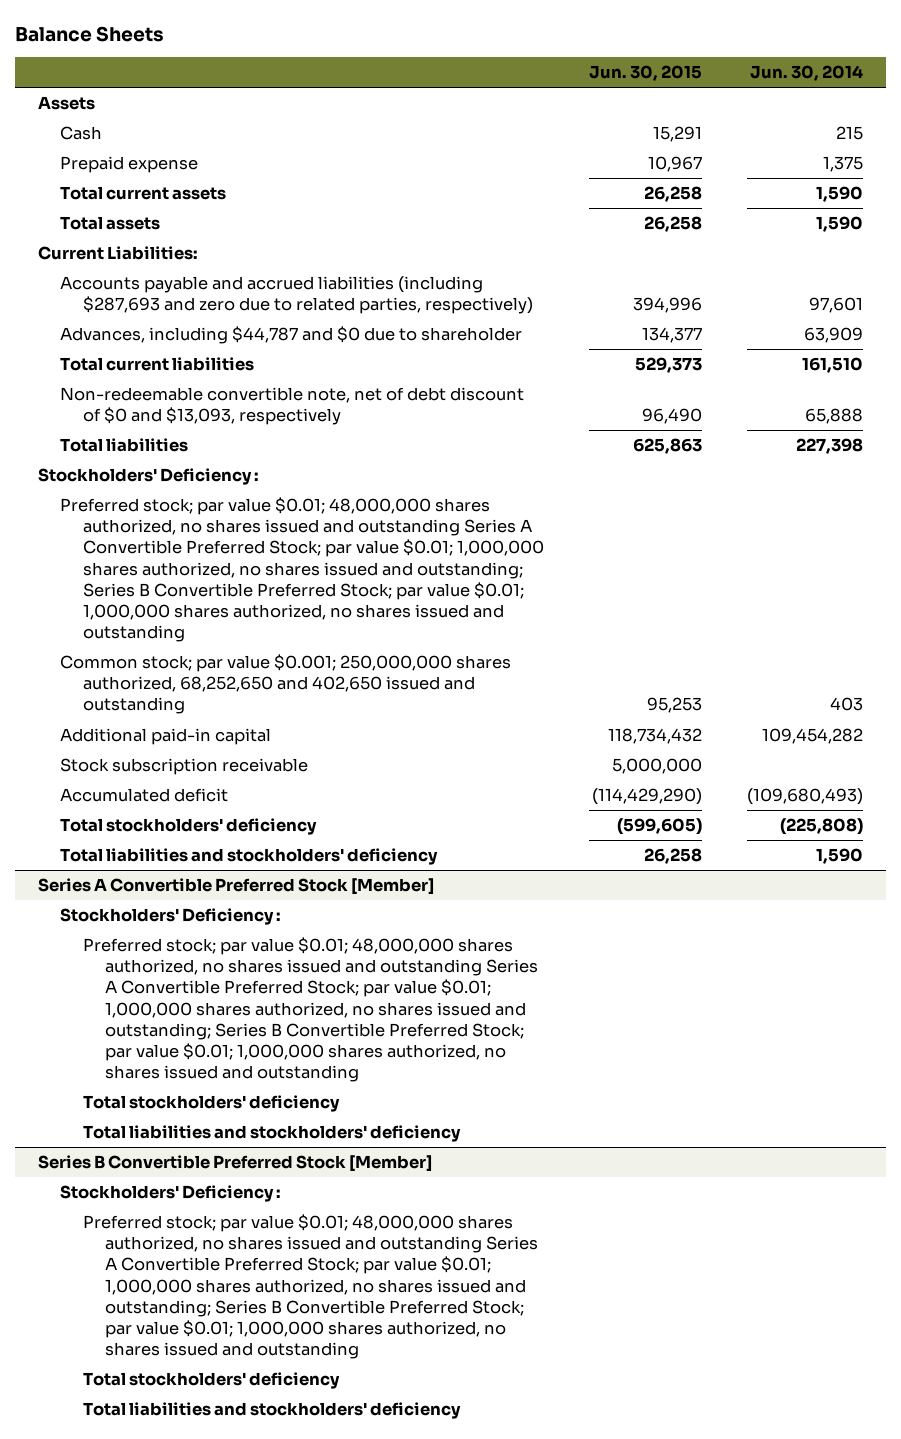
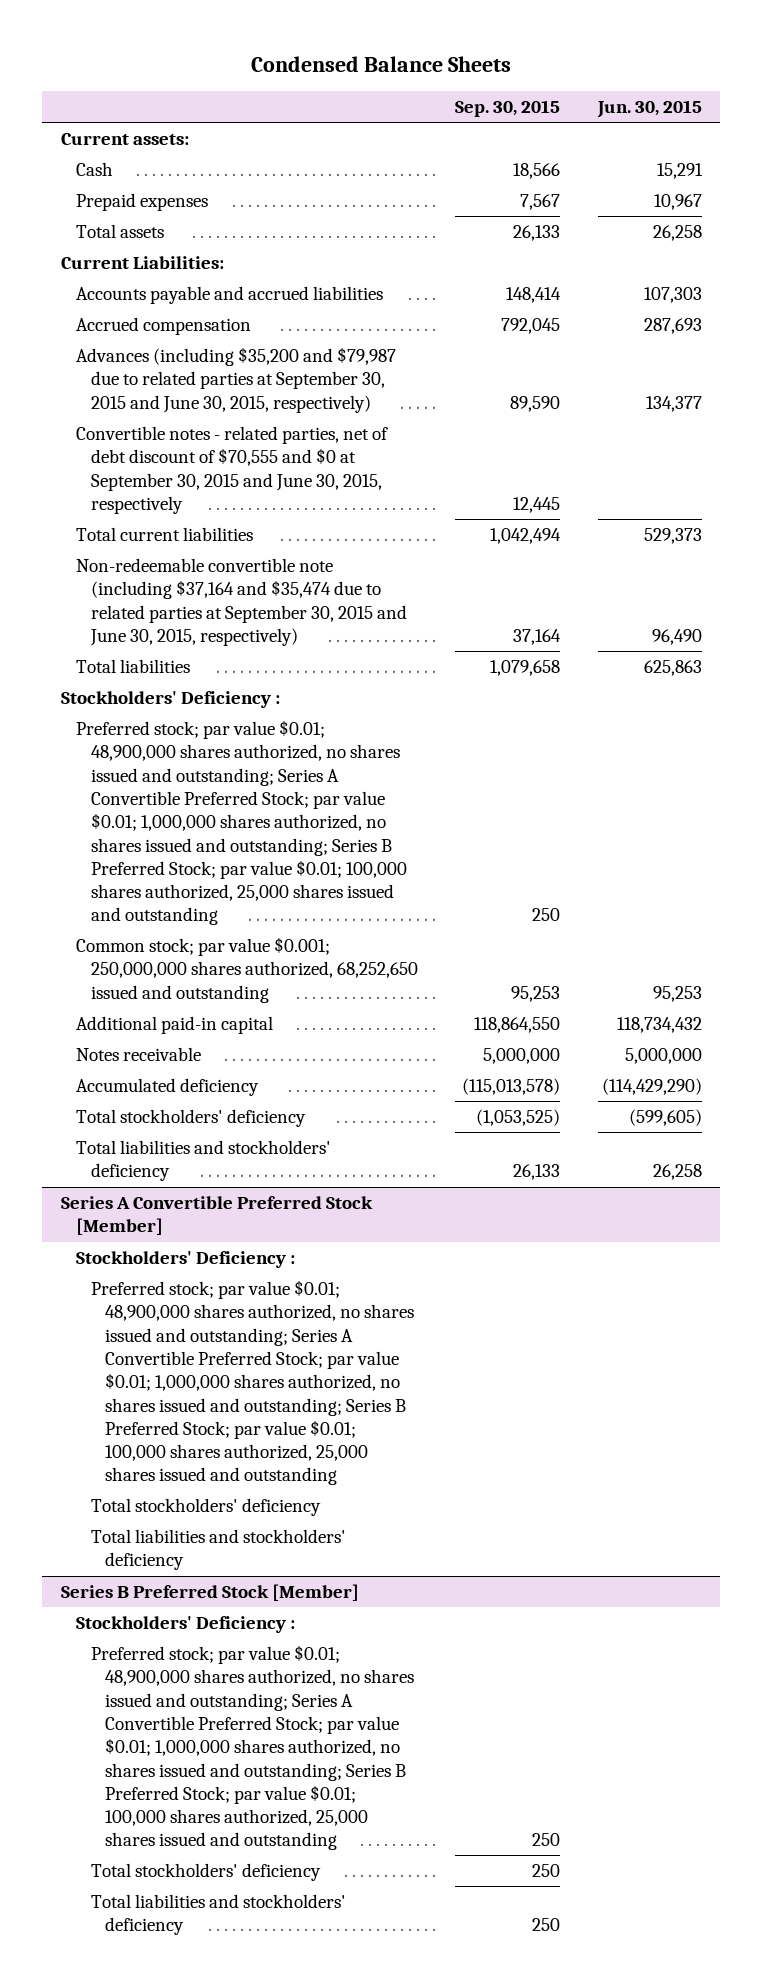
- Balance Sheets
+ Condensed Balance Sheets
- | Jun. 30, 2015 | Jun. 30, 2014
+ | Sep. 30, 2015 | Jun. 30, 2015
- Assets
+ Current assets:
- Prepaid expense | 10,967 | 1,375
- Total current assets | 26,258 | 1,590
+ Prepaid expenses | 7,567 | 10,967
- Accounts payable and accrued liabilities (including $287,693 and zero due to related parties, respectively) | 394,996 | 97,601
- Advances, including $44,787 and $0 due to shareholder | 134,377 | 63,909
+ Accounts payable and accrued liabilities | 148,414 | 107,303
+ Accrued compensation | 792,045 | 287,693
+ Advances (including $35,200 and $79,987 due to related parties at September 30, 2015 and June 30, 2015, respectively) | 89,590 | 134,377
+ Convertible notes - related parties, net of debt discount of $70,555 and $0 at September 30, 2015 and June 30, 2015, respectively | 12,445 |
- Non-redeemable convertible note, net of debt discount of $0 and $13,093, respectively | 96,490 | 65,888
+ Non-redeemable convertible note (including $37,164 and $35,474 due to related parties at September 30, 2015 and June 30, 2015, respectively) | 37,164 | 96,490
- Preferred stock; par value $0.01; 48,000,000 shares authorized, no shares issued and outstanding Series A Convertible Preferred Stock; par value $0.01; 1,000,000 shares authorized, no shares issued and outstanding; Series B Convertible Preferred Stock; par value $0.01; 1,000,000 shares authorized, no shares issued and outstanding
- Common stock; par value $0.001; 250,000,000 shares authorized, 68,252,650 and 402,650 issued and outstanding | 95,253 | 403
+ Preferred stock; par value $0.01; 48,900,000 shares authorized, no shares issued and outstanding; Series A Convertible Preferred Stock; par value $0.01; 1,000,000 shares authorized, no shares issued and outstanding; Series B Preferred Stock; par value $0.01; 100,000 shares authorized, 25,000 shares issued and outstanding | 250 |
+ Common stock; par value $0.001; 250,000,000 shares authorized, 68,252,650 issued and outstanding | 95,253 | 95,253
- Stock subscription receivable | 5,000,000 |
- Accumulated deficit | (114,429,290) | (109,680,493)
+ Notes receivable | 5,000,000 | 5,000,000
+ Accumulated deficiency | (115,013,578) | (114,429,290)
@ Series A Convertible Preferred Stock [Member]
- Preferred stock; par value $0.01; 48,000,000 shares authorized, no shares issued and outstanding Series A Convertible Preferred Stock; par value $0.01; 1,000,000 shares authorized, no shares issued and outstanding; Series B Convertible Preferred Stock; par value $0.01; 1,000,000 shares authorized, no shares issued and outstanding
+ Preferred stock; par value $0.01; 48,900,000 shares authorized, no shares issued and outstanding; Series A Convertible Preferred Stock; par value $0.01; 1,000,000 shares authorized, no shares issued and outstanding; Series B Preferred Stock; par value $0.01; 100,000 shares authorized, 25,000 shares issued and outstanding
- Series B Convertible Preferred Stock [Member]
+ Series B Preferred Stock [Member]
- Preferred stock; par value $0.01; 48,000,000 shares authorized, no shares issued and outstanding Series A Convertible Preferred Stock; par value $0.01; 1,000,000 shares authorized, no shares issued and outstanding; Series B Convertible Preferred Stock; par value $0.01; 1,000,000 shares authorized, no shares issued and outstanding
+ Preferred stock; par value $0.01; 48,900,000 shares authorized, no shares issued and outstanding; Series A Convertible Preferred Stock; par value $0.01; 1,000,000 shares authorized, no shares issued and outstanding; Series B Preferred Stock; par value $0.01; 100,000 shares authorized, 25,000 shares issued and outstanding | 250 |

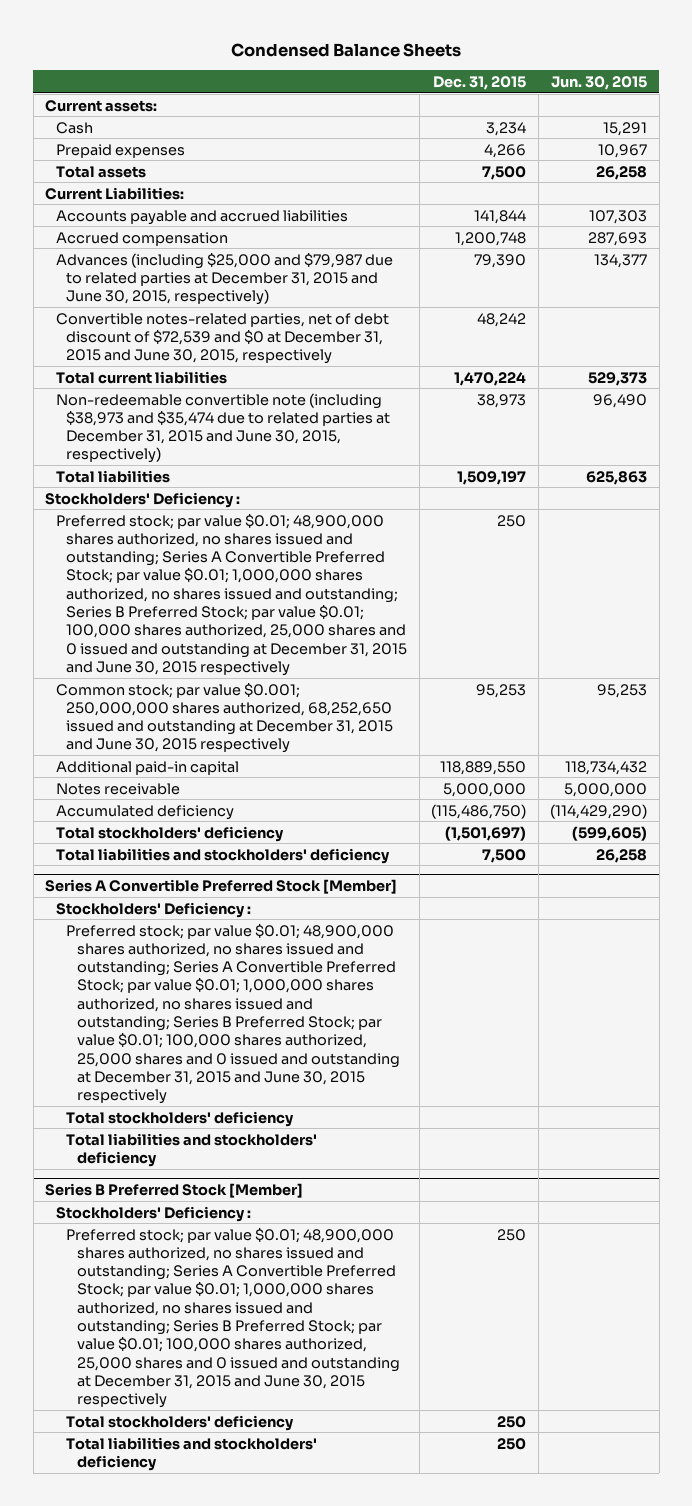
- | Sep. 30, 2015 | Jun. 30, 2015
+ | Dec. 31, 2015 | Jun. 30, 2015
- Advances (including $35,200 and $79,987 due to related parties at September 30, 2015 and June 30, 2015, respectively) | 89,590 | 134,377
- Convertible notes - related parties, net of debt discount of $70,555 and $0 at September 30, 2015 and June 30, 2015, respectively | 12,445 |
+ Advances (including $25,000 and $79,987 due to related parties at December 31, 2015 and June 30, 2015, respectively) | 79,390 | 134,377
+ Convertible notes-related parties, net of debt discount of $72,539 and $0 at December 31, 2015 and June 30, 2015, respectively | 48,242 |
- Non-redeemable convertible note (including $37,164 and $35,474 due to related parties at September 30, 2015 and June 30, 2015, respectively) | 37,164 | 96,490
+ Non-redeemable convertible note (including $38,973 and $35,474 due to related parties at December 31, 2015 and June 30, 2015, respectively) | 38,973 | 96,490
- Preferred stock; par value $0.01; 48,900,000 shares authorized, no shares issued and outstanding; Series A Convertible Preferred Stock; par value $0.01; 1,000,000 shares authorized, no shares issued and outstanding; Series B Preferred Stock; par value $0.01; 100,000 shares authorized, 25,000 shares issued and outstanding | 250 |
- Common stock; par value $0.001; 250,000,000 shares authorized, 68,252,650 issued and outstanding | 95,253 | 95,253
+ Preferred stock; par value $0.01; 48,900,000 shares authorized, no shares issued and outstanding; Series A Convertible Preferred Stock; par value $0.01; 1,000,000 shares authorized, no shares issued and outstanding; Series B Preferred Stock; par value $0.01; 100,000 shares authorized, 25,000 shares and 0 issued and outstanding at December 31, 2015 and June 30, 2015 respectively | 250 |
+ Common stock; par value $0.001; 250,000,000 shares authorized, 68,252,650 issued and outstanding at December 31, 2015 and June 30, 2015 respectively | 95,253 | 95,253
@ Series A Convertible Preferred Stock [Member]
- Preferred stock; par value $0.01; 48,900,000 shares authorized, no shares issued and outstanding; Series A Convertible Preferred Stock; par value $0.01; 1,000,000 shares authorized, no shares issued and outstanding; Series B Preferred Stock; par value $0.01; 100,000 shares authorized, 25,000 shares issued and outstanding
+ Preferred stock; par value $0.01; 48,900,000 shares authorized, no shares issued and outstanding; Series A Convertible Preferred Stock; par value $0.01; 1,000,000 shares authorized, no shares issued and outstanding; Series B Preferred Stock; par value $0.01; 100,000 shares authorized, 25,000 shares and 0 issued and outstanding at December 31, 2015 and June 30, 2015 respectively
@ Series B Preferred Stock [Member]
- Preferred stock; par value $0.01; 48,900,000 shares authorized, no shares issued and outstanding; Series A Convertible Preferred Stock; par value $0.01; 1,000,000 shares authorized, no shares issued and outstanding; Series B Preferred Stock; par value $0.01; 100,000 shares authorized, 25,000 shares issued and outstanding | 250 |
+ Preferred stock; par value $0.01; 48,900,000 shares authorized, no shares issued and outstanding; Series A Convertible Preferred Stock; par value $0.01; 1,000,000 shares authorized, no shares issued and outstanding; Series B Preferred Stock; par value $0.01; 100,000 shares authorized, 25,000 shares and 0 issued and outstanding at December 31, 2015 and June 30, 2015 respectively | 250 |

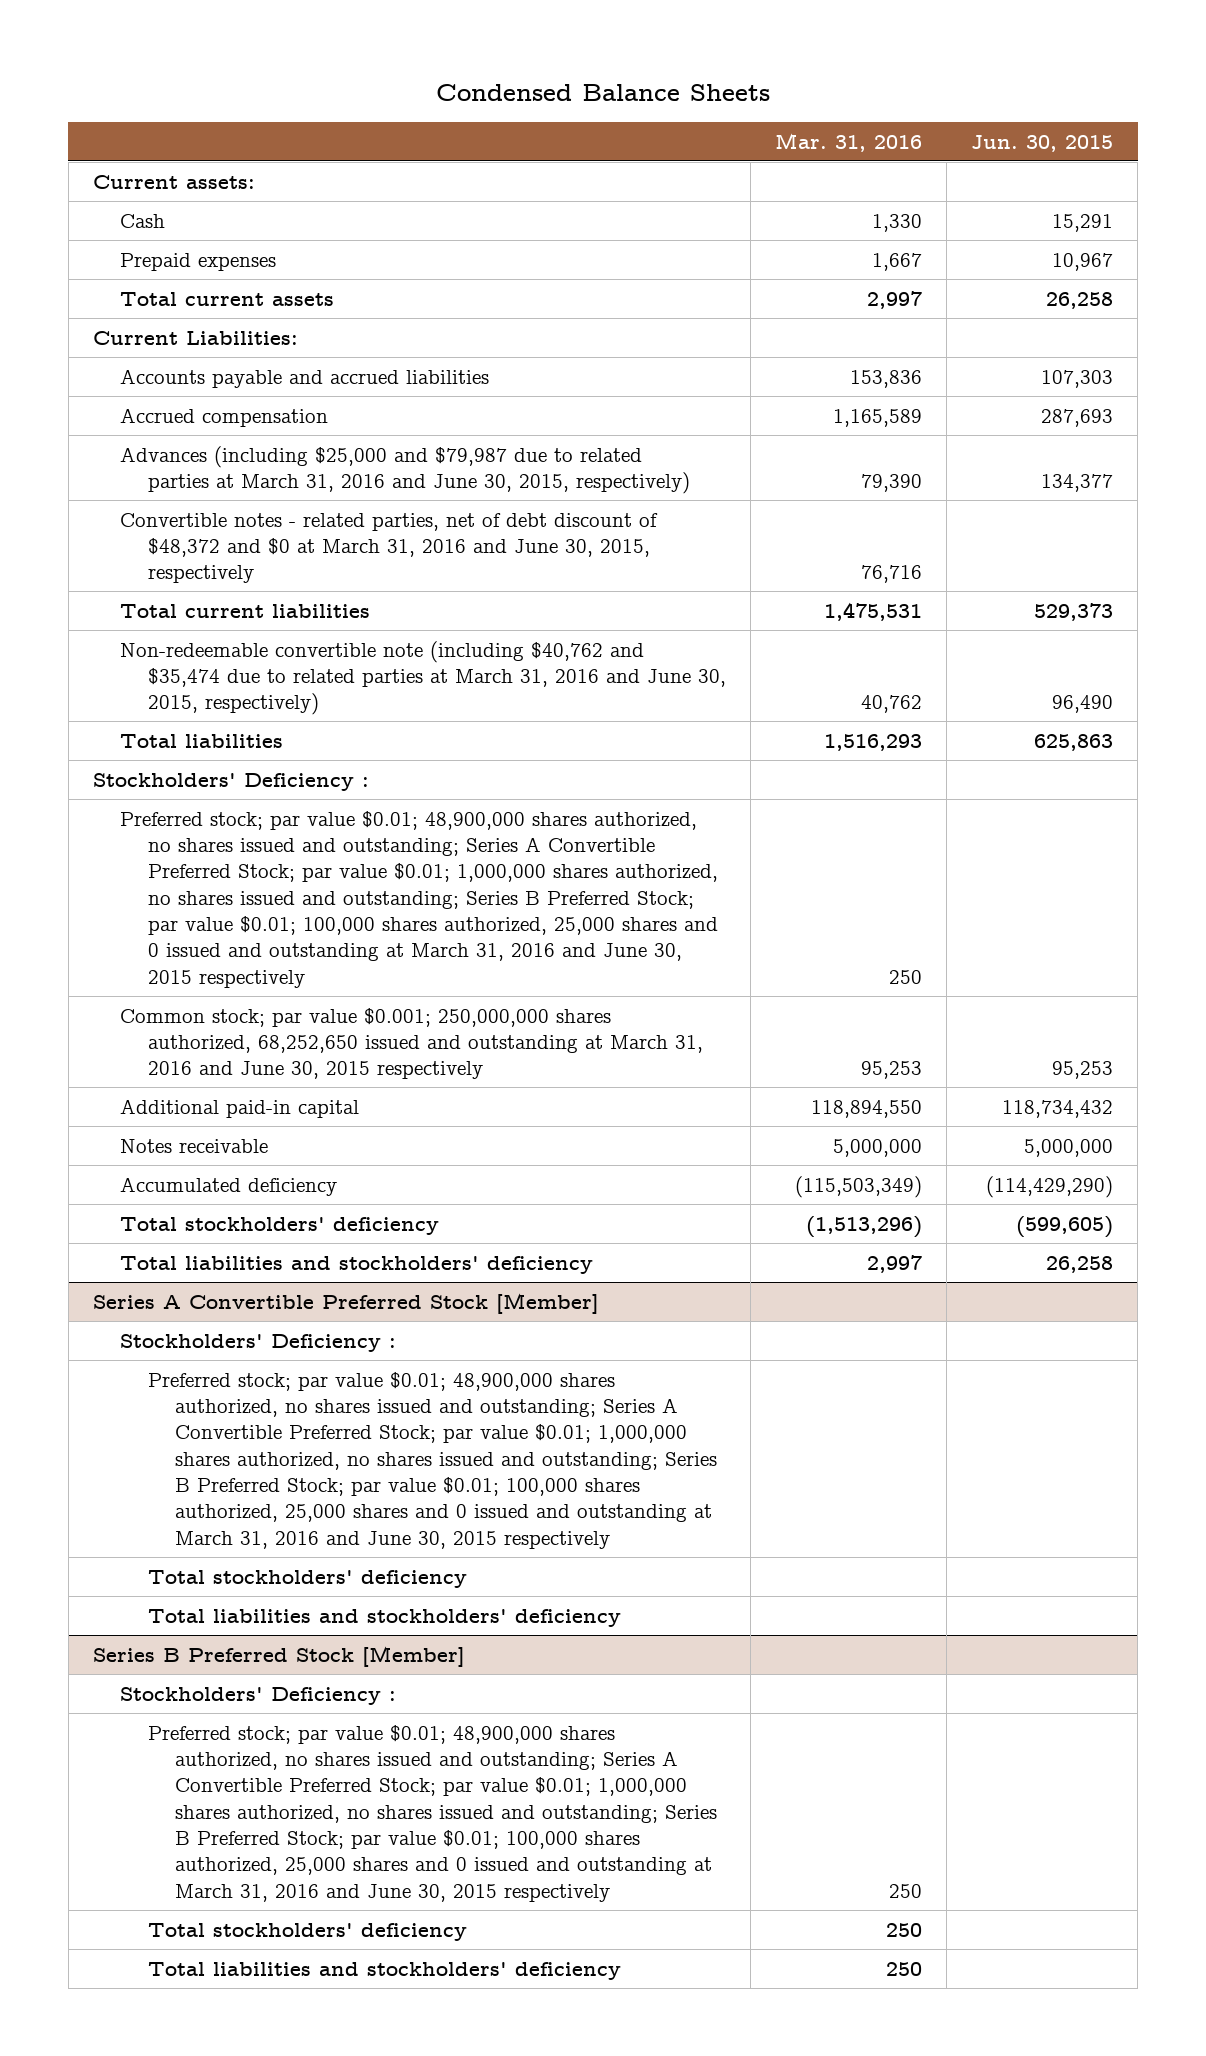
- | Dec. 31, 2015 | Jun. 30, 2015
+ | Mar. 31, 2016 | Jun. 30, 2015
- Total assets | 7,500 | 26,258
+ Total current assets | 2,997 | 26,258
- Advances (including $25,000 and $79,987 due to related parties at December 31, 2015 and June 30, 2015, respectively) | 79,390 | 134,377
- Convertible notes-related parties, net of debt discount of $72,539 and $0 at December 31, 2015 and June 30, 2015, respectively | 48,242 |
+ Advances (including $25,000 and $79,987 due to related parties at March 31, 2016 and June 30, 2015, respectively) | 79,390 | 134,377
+ Convertible notes - related parties, net of debt discount of $48,372 and $0 at March 31, 2016 and June 30, 2015, respectively | 76,716 |
- Non-redeemable convertible note (including $38,973 and $35,474 due to related parties at December 31, 2015 and June 30, 2015, respectively) | 38,973 | 96,490
+ Non-redeemable convertible note (including $40,762 and $35,474 due to related parties at March 31, 2016 and June 30, 2015, respectively) | 40,762 | 96,490
- Preferred stock; par value $0.01; 48,900,000 shares authorized, no shares issued and outstanding; Series A Convertible Preferred Stock; par value $0.01; 1,000,000 shares authorized, no shares issued and outstanding; Series B Preferred Stock; par value $0.01; 100,000 shares authorized, 25,000 shares and 0 issued and outstanding at December 31, 2015 and June 30, 2015 respectively | 250 |
- Common stock; par value $0.001; 250,000,000 shares authorized, 68,252,650 issued and outstanding at December 31, 2015 and June 30, 2015 respectively | 95,253 | 95,253
+ Preferred stock; par value $0.01; 48,900,000 shares authorized, no shares issued and outstanding; Series A Convertible Preferred Stock; par value $0.01; 1,000,000 shares authorized, no shares issued and outstanding; Series B Preferred Stock; par value $0.01; 100,000 shares authorized, 25,000 shares and 0 issued and outstanding at March 31, 2016 and June 30, 2015 respectively | 250 |
+ Common stock; par value $0.001; 250,000,000 shares authorized, 68,252,650 issued and outstanding at March 31, 2016 and June 30, 2015 respectively | 95,253 | 95,253
@ Series A Convertible Preferred Stock [Member]
- Preferred stock; par value $0.01; 48,900,000 shares authorized, no shares issued and outstanding; Series A Convertible Preferred Stock; par value $0.01; 1,000,000 shares authorized, no shares issued and outstanding; Series B Preferred Stock; par value $0.01; 100,000 shares authorized, 25,000 shares and 0 issued and outstanding at December 31, 2015 and June 30, 2015 respectively
+ Preferred stock; par value $0.01; 48,900,000 shares authorized, no shares issued and outstanding; Series A Convertible Preferred Stock; par value $0.01; 1,000,000 shares authorized, no shares issued and outstanding; Series B Preferred Stock; par value $0.01; 100,000 shares authorized, 25,000 shares and 0 issued and outstanding at March 31, 2016 and June 30, 2015 respectively
@ Series B Preferred Stock [Member]
- Preferred stock; par value $0.01; 48,900,000 shares authorized, no shares issued and outstanding; Series A Convertible Preferred Stock; par value $0.01; 1,000,000 shares authorized, no shares issued and outstanding; Series B Preferred Stock; par value $0.01; 100,000 shares authorized, 25,000 shares and 0 issued and outstanding at December 31, 2015 and June 30, 2015 respectively | 250 |
+ Preferred stock; par value $0.01; 48,900,000 shares authorized, no shares issued and outstanding; Series A Convertible Preferred Stock; par value $0.01; 1,000,000 shares authorized, no shares issued and outstanding; Series B Preferred Stock; par value $0.01; 100,000 shares authorized, 25,000 shares and 0 issued and outstanding at March 31, 2016 and June 30, 2015 respectively | 250 |

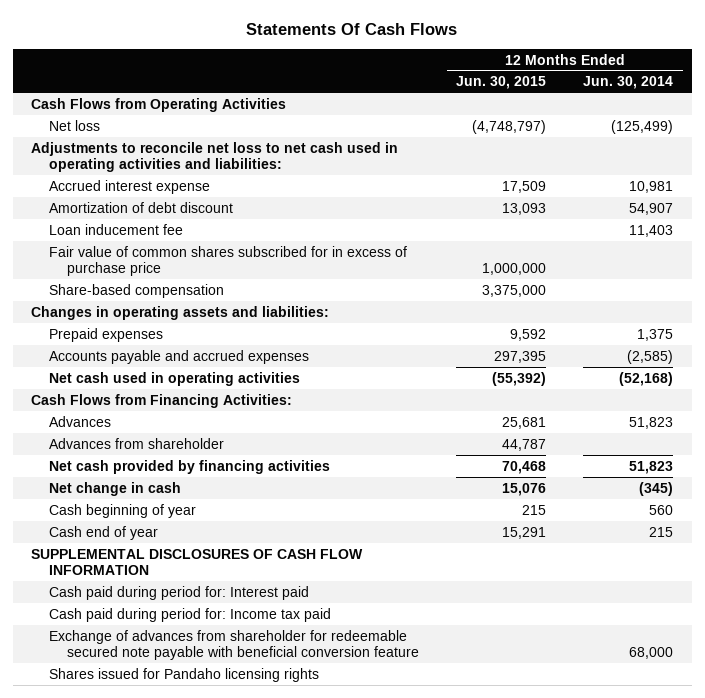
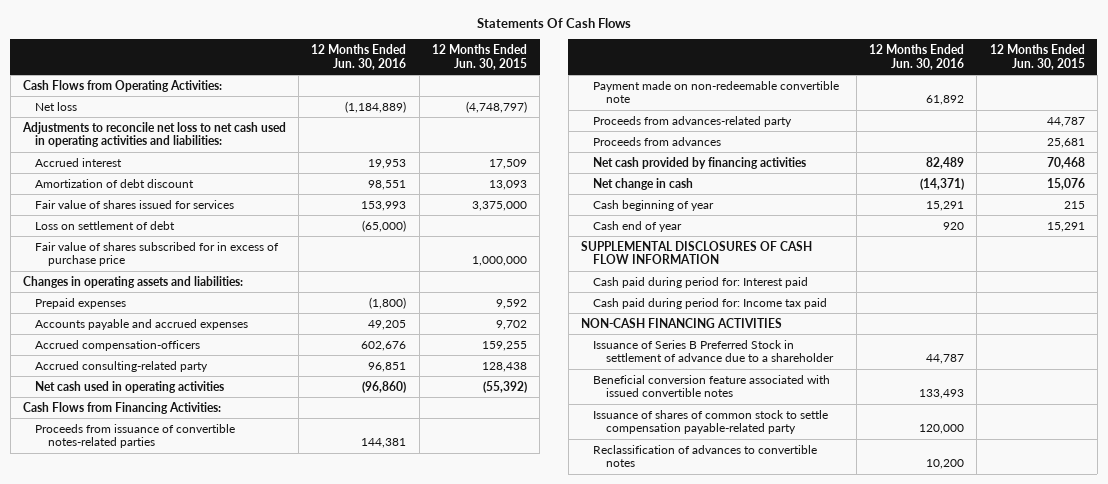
- | 12 Months Ended Jun. 30, 2015 | 12 Months Ended Jun. 30, 2014
+ | 12 Months Ended Jun. 30, 2016 | 12 Months Ended Jun. 30, 2015
- Cash Flows from Operating Activities
+ Cash Flows from Operating Activities:
- Accrued interest expense | 17,509 | 10,981
+ Accrued interest | 19,953 | 17,509
- Loan inducement fee | | 11,403
- Fair value of common shares subscribed for in excess of purchase price | 1,000,000 |
- Share-based compensation | 3,375,000 |
+ Fair value of shares issued for services | 153,993 | 3,375,000
+ Loss on settlement of debt | (65,000) |
+ Fair value of shares subscribed for in excess of purchase price | | 1,000,000
- Accounts payable and accrued expenses | 297,395 | (2,585)
+ Accounts payable and accrued expenses | 49,205 | 9,702
+ Accrued compensation-officers | 602,676 | 159,255
+ Accrued consulting-related party | 96,851 | 128,438
- Advances | 25,681 | 51,823
- Advances from shareholder | 44,787 |
+ Proceeds from issuance of convertible notes-related parties | 144,381 |
+ Payment made on non-redeemable convertible note | 61,892 |
+ Proceeds from advances-related party | | 44,787
+ Proceeds from advances | | 25,681
- Exchange of advances from shareholder for redeemable secured note payable with beneficial conversion feature | | 68,000
- Shares issued for Pandaho licensing rights
+ NON-CASH FINANCING ACTIVITIES
+ Issuance of Series B Preferred Stock in settlement of advance due to a shareholder | 44,787 |
+ Beneficial conversion feature associated with issued convertible notes | 133,493 |
+ Issuance of shares of common stock to settle compensation payable-related party | 120,000 |
+ Reclassification of advances to convertible notes | 10,200 |

